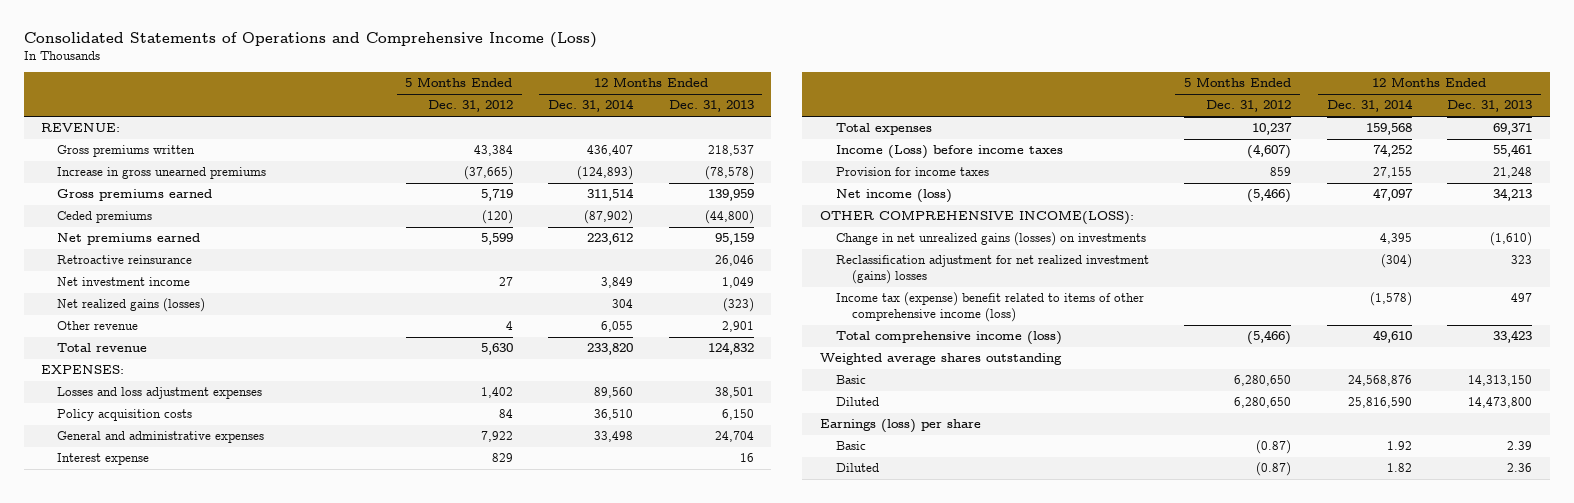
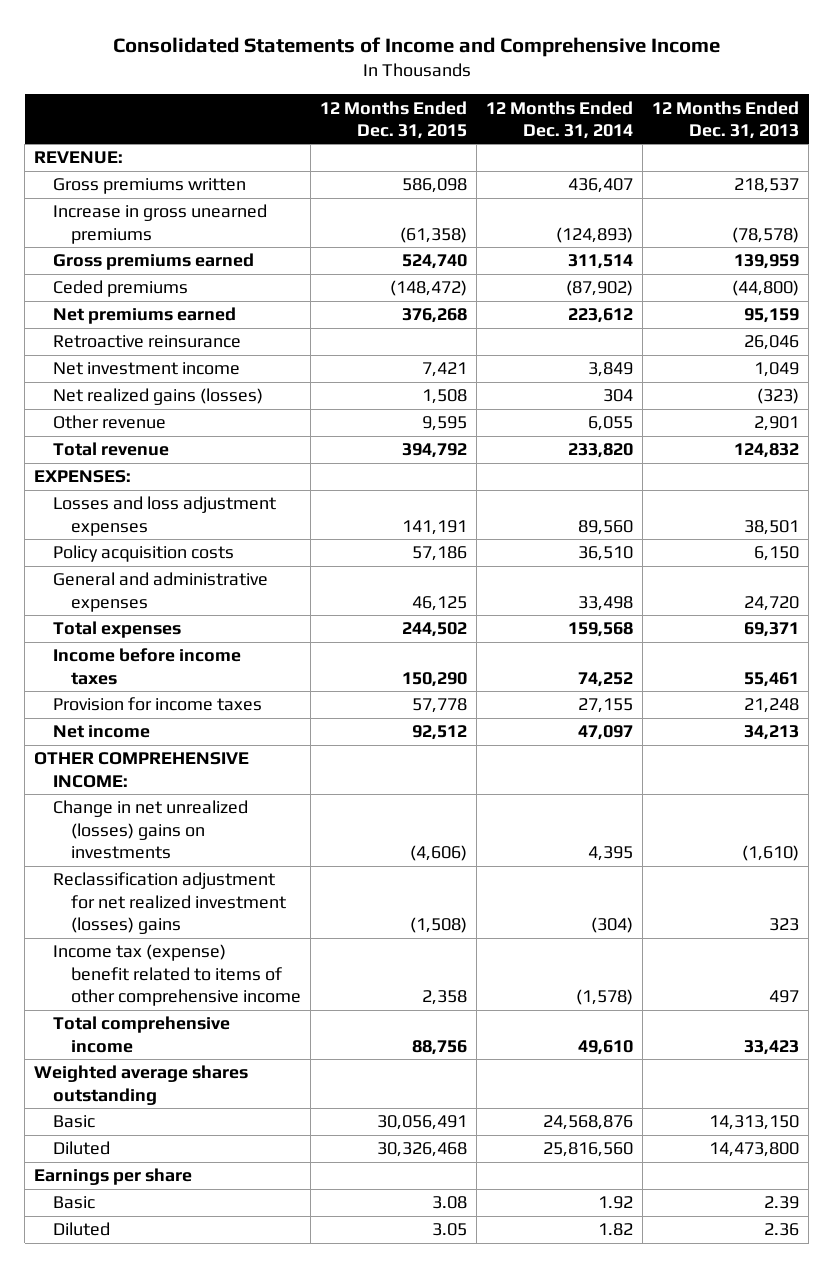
- Consolidated Statements of Operations and Comprehensive Income (Loss)
+ Consolidated Statements of Income and Comprehensive Income
- | 5 Months Ended Dec. 31, 2012 | 12 Months Ended Dec. 31, 2014 | 12 Months Ended Dec. 31, 2013
+ | 12 Months Ended Dec. 31, 2015 | 12 Months Ended Dec. 31, 2014 | 12 Months Ended Dec. 31, 2013
- General and administrative expenses | 7,922 | 33,498 | 24,704
- Interest expense | 829 | | 16
+ General and administrative expenses | 46,125 | 33,498 | 24,720
- Income (Loss) before income taxes | (4,607) | 74,252 | 55,461
+ Income before income taxes | 150,290 | 74,252 | 55,461
- Net income (loss) | (5,466) | 47,097 | 34,213
- OTHER COMPREHENSIVE INCOME(LOSS):
- Change in net unrealized gains (losses) on investments | | 4,395 | (1,610)
- Reclassification adjustment for net realized investment (gains) losses | | (304) | 323
- Income tax (expense) benefit related to items of other comprehensive income (loss) | | (1,578) | 497
- Total comprehensive income (loss) | (5,466) | 49,610 | 33,423
+ Net income | 92,512 | 47,097 | 34,213
+ OTHER COMPREHENSIVE INCOME:
+ Change in net unrealized (losses) gains on investments | (4,606) | 4,395 | (1,610)
+ Reclassification adjustment for net realized investment (losses) gains | (1,508) | (304) | 323
+ Income tax (expense) benefit related to items of other comprehensive income | 2,358 | (1,578) | 497
+ Total comprehensive income | 88,756 | 49,610 | 33,423
- Diluted | 6,280,650 | 25,816,590 | 14,473,800
- Earnings (loss) per share
+ Diluted | 30,326,468 | 25,816,560 | 14,473,800
+ Earnings per share

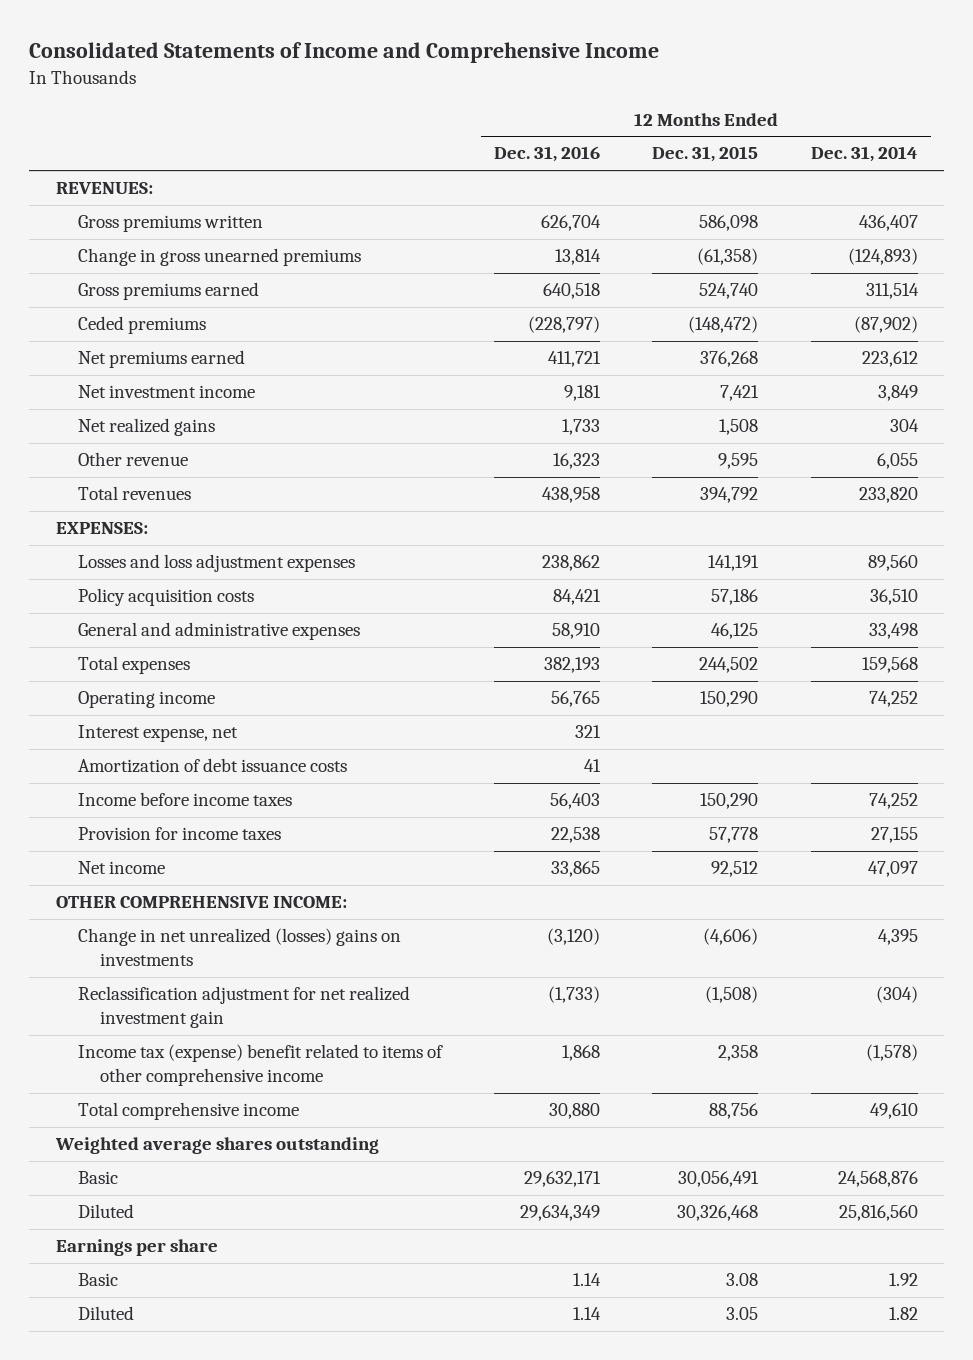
- | 12 Months Ended Dec. 31, 2015 | 12 Months Ended Dec. 31, 2014 | 12 Months Ended Dec. 31, 2013
+ | 12 Months Ended Dec. 31, 2016 | 12 Months Ended Dec. 31, 2015 | 12 Months Ended Dec. 31, 2014
- REVENUE:
+ REVENUES:
- Increase in gross unearned premiums | (61,358) | (124,893) | (78,578)
+ Change in gross unearned premiums | 13,814 | (61,358) | (124,893)
- Retroactive reinsurance | | | 26,046
- Net realized gains (losses) | 1,508 | 304 | (323)
+ Net realized gains | 1,733 | 1,508 | 304
- Total revenue | 394,792 | 233,820 | 124,832
+ Total revenues | 438,958 | 394,792 | 233,820
+ Operating income | 56,765 | 150,290 | 74,252
+ Interest expense, net | 321 | |
+ Amortization of debt issuance costs | 41 | |
- Reclassification adjustment for net realized investment (losses) gains | (1,508) | (304) | 323
+ Reclassification adjustment for net realized investment gain | (1,733) | (1,508) | (304)

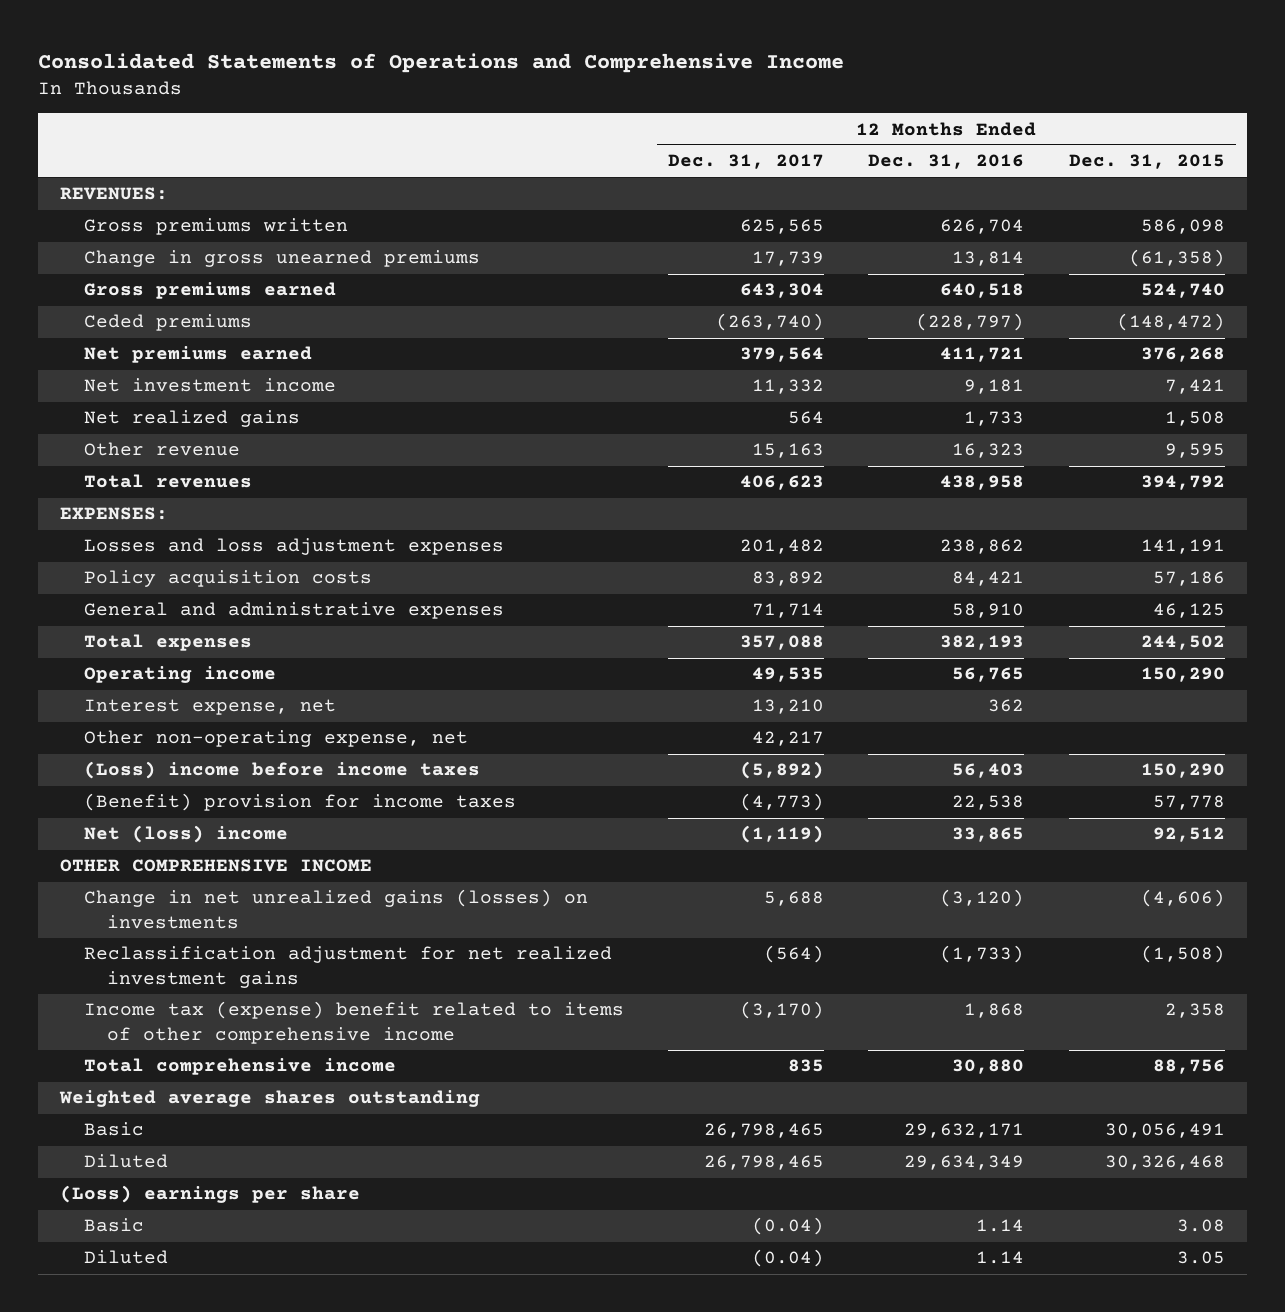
- Consolidated Statements of Income and Comprehensive Income
+ Consolidated Statements of Operations and Comprehensive Income
- | 12 Months Ended Dec. 31, 2016 | 12 Months Ended Dec. 31, 2015 | 12 Months Ended Dec. 31, 2014
+ | 12 Months Ended Dec. 31, 2017 | 12 Months Ended Dec. 31, 2016 | 12 Months Ended Dec. 31, 2015
- Interest expense, net | 321 | |
- Amortization of debt issuance costs | 41 | |
- Income before income taxes | 56,403 | 150,290 | 74,252
- Provision for income taxes | 22,538 | 57,778 | 27,155
- Net income | 33,865 | 92,512 | 47,097
- OTHER COMPREHENSIVE INCOME:
- Change in net unrealized (losses) gains on investments | (3,120) | (4,606) | 4,395
- Reclassification adjustment for net realized investment gain | (1,733) | (1,508) | (304)
+ Interest expense, net | 13,210 | 362 |
+ Other non-operating expense, net | 42,217 | |
+ (Loss) income before income taxes | (5,892) | 56,403 | 150,290
+ (Benefit) provision for income taxes | (4,773) | 22,538 | 57,778
+ Net (loss) income | (1,119) | 33,865 | 92,512
+ OTHER COMPREHENSIVE INCOME
+ Change in net unrealized gains (losses) on investments | 5,688 | (3,120) | (4,606)
+ Reclassification adjustment for net realized investment gains | (564) | (1,733) | (1,508)
- Earnings per share
+ (Loss) earnings per share

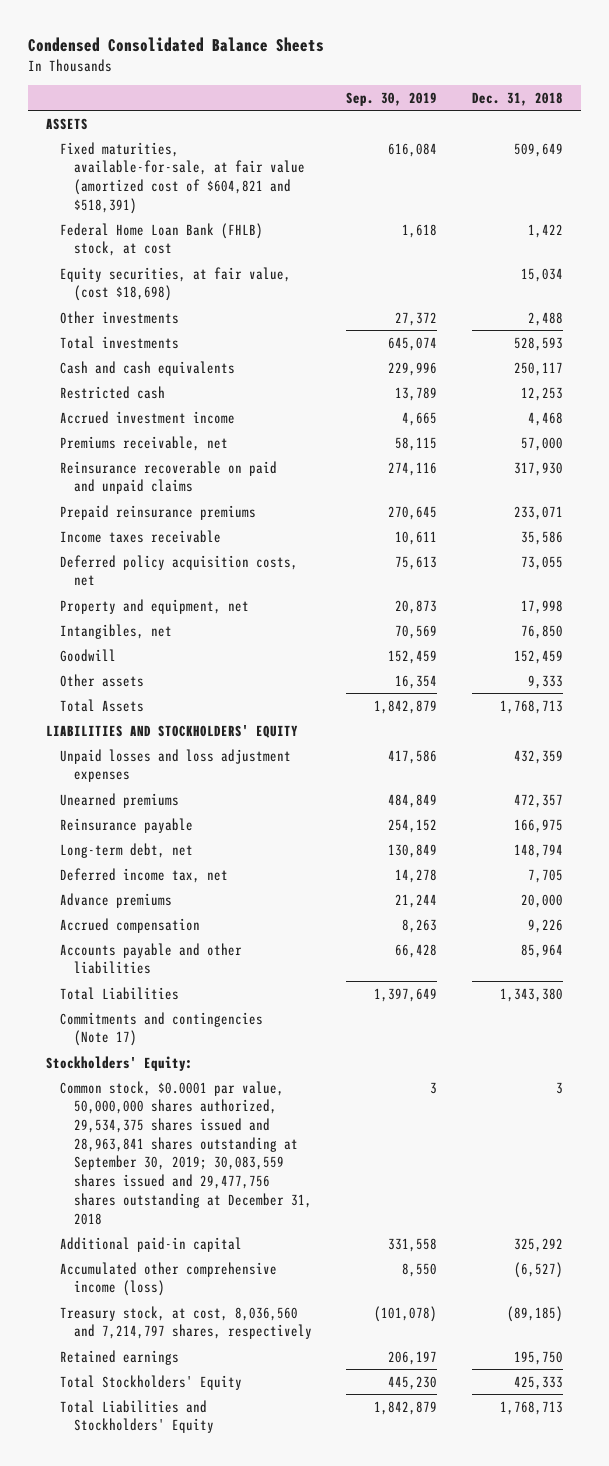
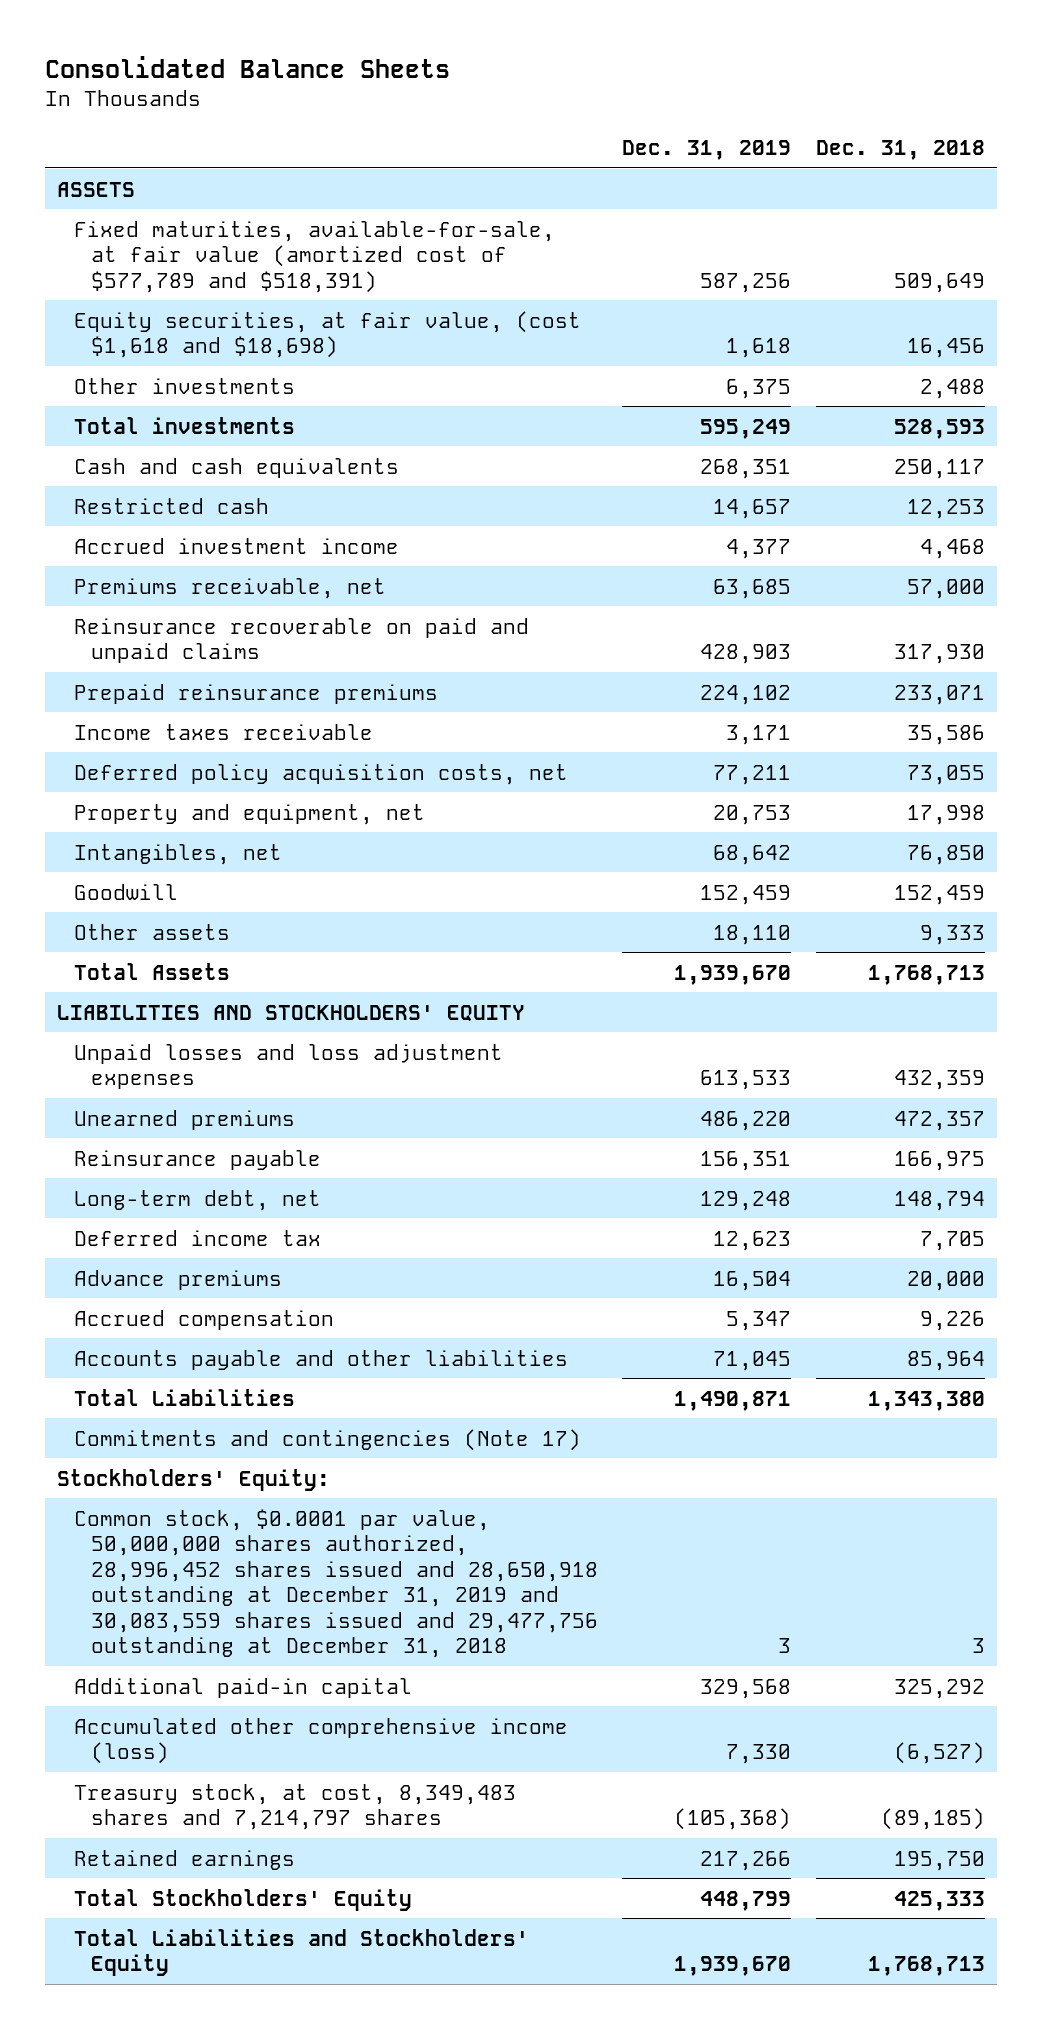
- Condensed Consolidated Balance Sheets
+ Consolidated Balance Sheets
- | Sep. 30, 2019 | Dec. 31, 2018
+ | Dec. 31, 2019 | Dec. 31, 2018
- Fixed maturities, available-for-sale, at fair value (amortized cost of $604,821 and $518,391) | 616,084 | 509,649
- Federal Home Loan Bank (FHLB) stock, at cost | 1,618 | 1,422
- Equity securities, at fair value, (cost $18,698) | | 15,034
+ Fixed maturities, available-for-sale, at fair value (amortized cost of $577,789 and $518,391) | 587,256 | 509,649
+ Equity securities, at fair value, (cost $1,618 and $18,698) | 1,618 | 16,456
- Deferred income tax, net | 14,278 | 7,705
+ Deferred income tax | 12,623 | 7,705
- Common stock, $0.0001 par value, 50,000,000 shares authorized, 29,534,375 shares issued and 28,963,841 shares outstanding at September 30, 2019; 30,083,559 shares issued and 29,477,756 shares outstanding at December 31, 2018 | 3 | 3
+ Common stock, $0.0001 par value, 50,000,000 shares authorized, 28,996,452 shares issued and 28,650,918 outstanding at December 31, 2019 and 30,083,559 shares issued and 29,477,756 outstanding at December 31, 2018 | 3 | 3
- Treasury stock, at cost, 8,036,560 and 7,214,797 shares, respectively | (101,078) | (89,185)
+ Treasury stock, at cost, 8,349,483 shares and 7,214,797 shares | (105,368) | (89,185)

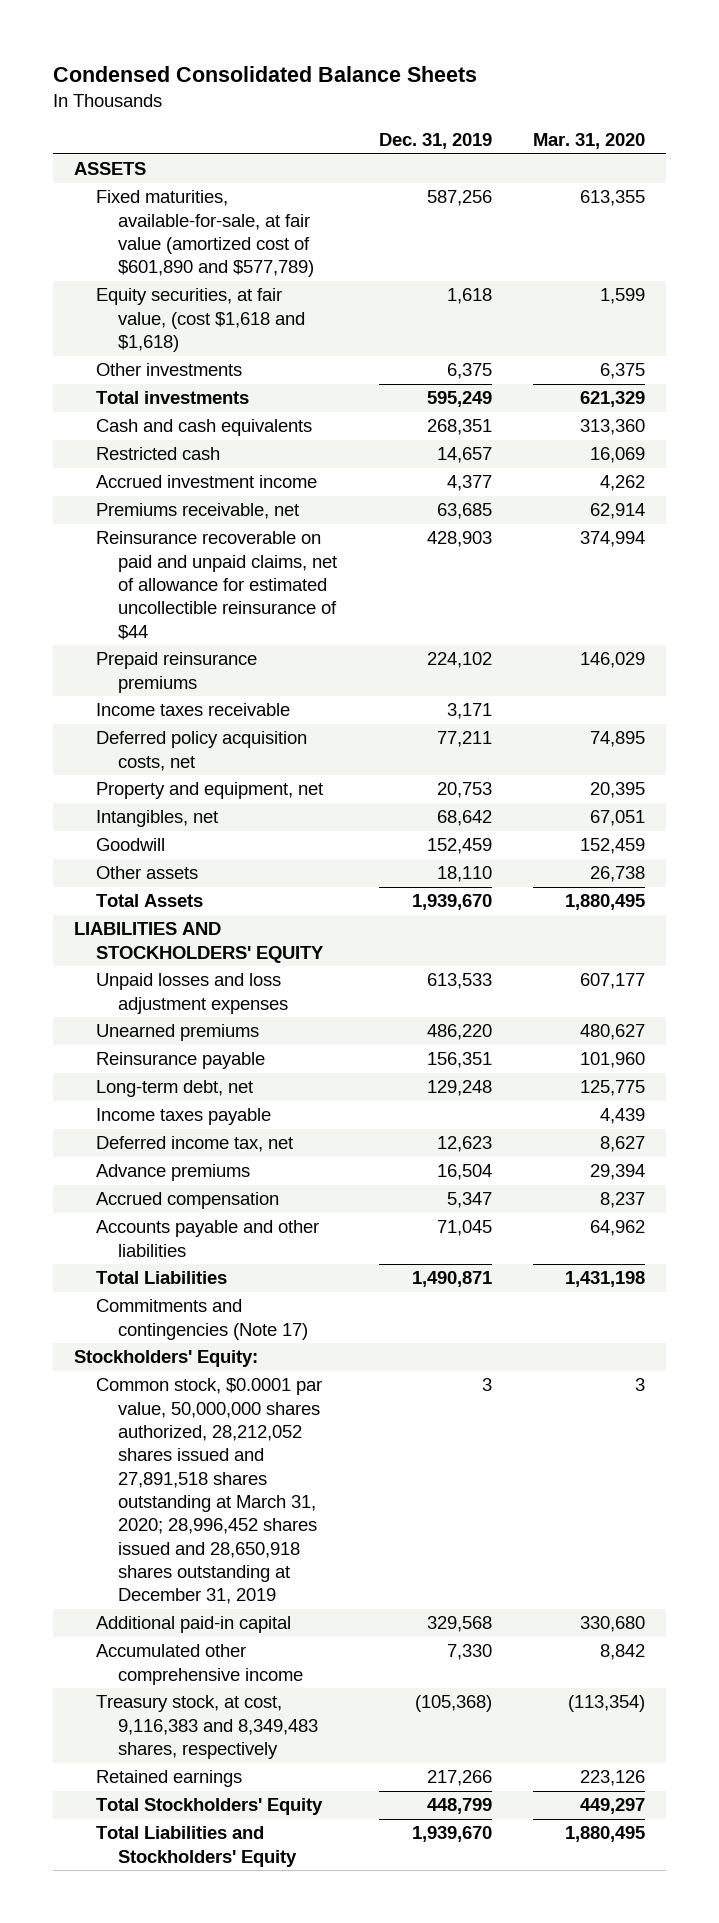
- Consolidated Balance Sheets
+ Condensed Consolidated Balance Sheets
- | Dec. 31, 2019 | Dec. 31, 2018
+ | Dec. 31, 2019 | Mar. 31, 2020
- Fixed maturities, available-for-sale, at fair value (amortized cost of $577,789 and $518,391) | 587,256 | 509,649
- Equity securities, at fair value, (cost $1,618 and $18,698) | 1,618 | 16,456
+ Fixed maturities, available-for-sale, at fair value (amortized cost of $601,890 and $577,789) | 587,256 | 613,355
+ Equity securities, at fair value, (cost $1,618 and $1,618) | 1,618 | 1,599
- Reinsurance recoverable on paid and unpaid claims | 428,903 | 317,930
+ Reinsurance recoverable on paid and unpaid claims, net of allowance for estimated uncollectible reinsurance of $44 | 428,903 | 374,994
- Deferred income tax | 12,623 | 7,705
+ Income taxes payable | | 4,439
+ Deferred income tax, net | 12,623 | 8,627
- Common stock, $0.0001 par value, 50,000,000 shares authorized, 28,996,452 shares issued and 28,650,918 outstanding at December 31, 2019 and 30,083,559 shares issued and 29,477,756 outstanding at December 31, 2018 | 3 | 3
+ Common stock, $0.0001 par value, 50,000,000 shares authorized, 28,212,052 shares issued and 27,891,518 shares outstanding at March 31, 2020; 28,996,452 shares issued and 28,650,918 shares outstanding at December 31, 2019 | 3 | 3
- Accumulated other comprehensive income (loss) | 7,330 | (6,527)
- Treasury stock, at cost, 8,349,483 shares and 7,214,797 shares | (105,368) | (89,185)
+ Accumulated other comprehensive income | 7,330 | 8,842
+ Treasury stock, at cost, 9,116,383 and 8,349,483 shares, respectively | (105,368) | (113,354)

